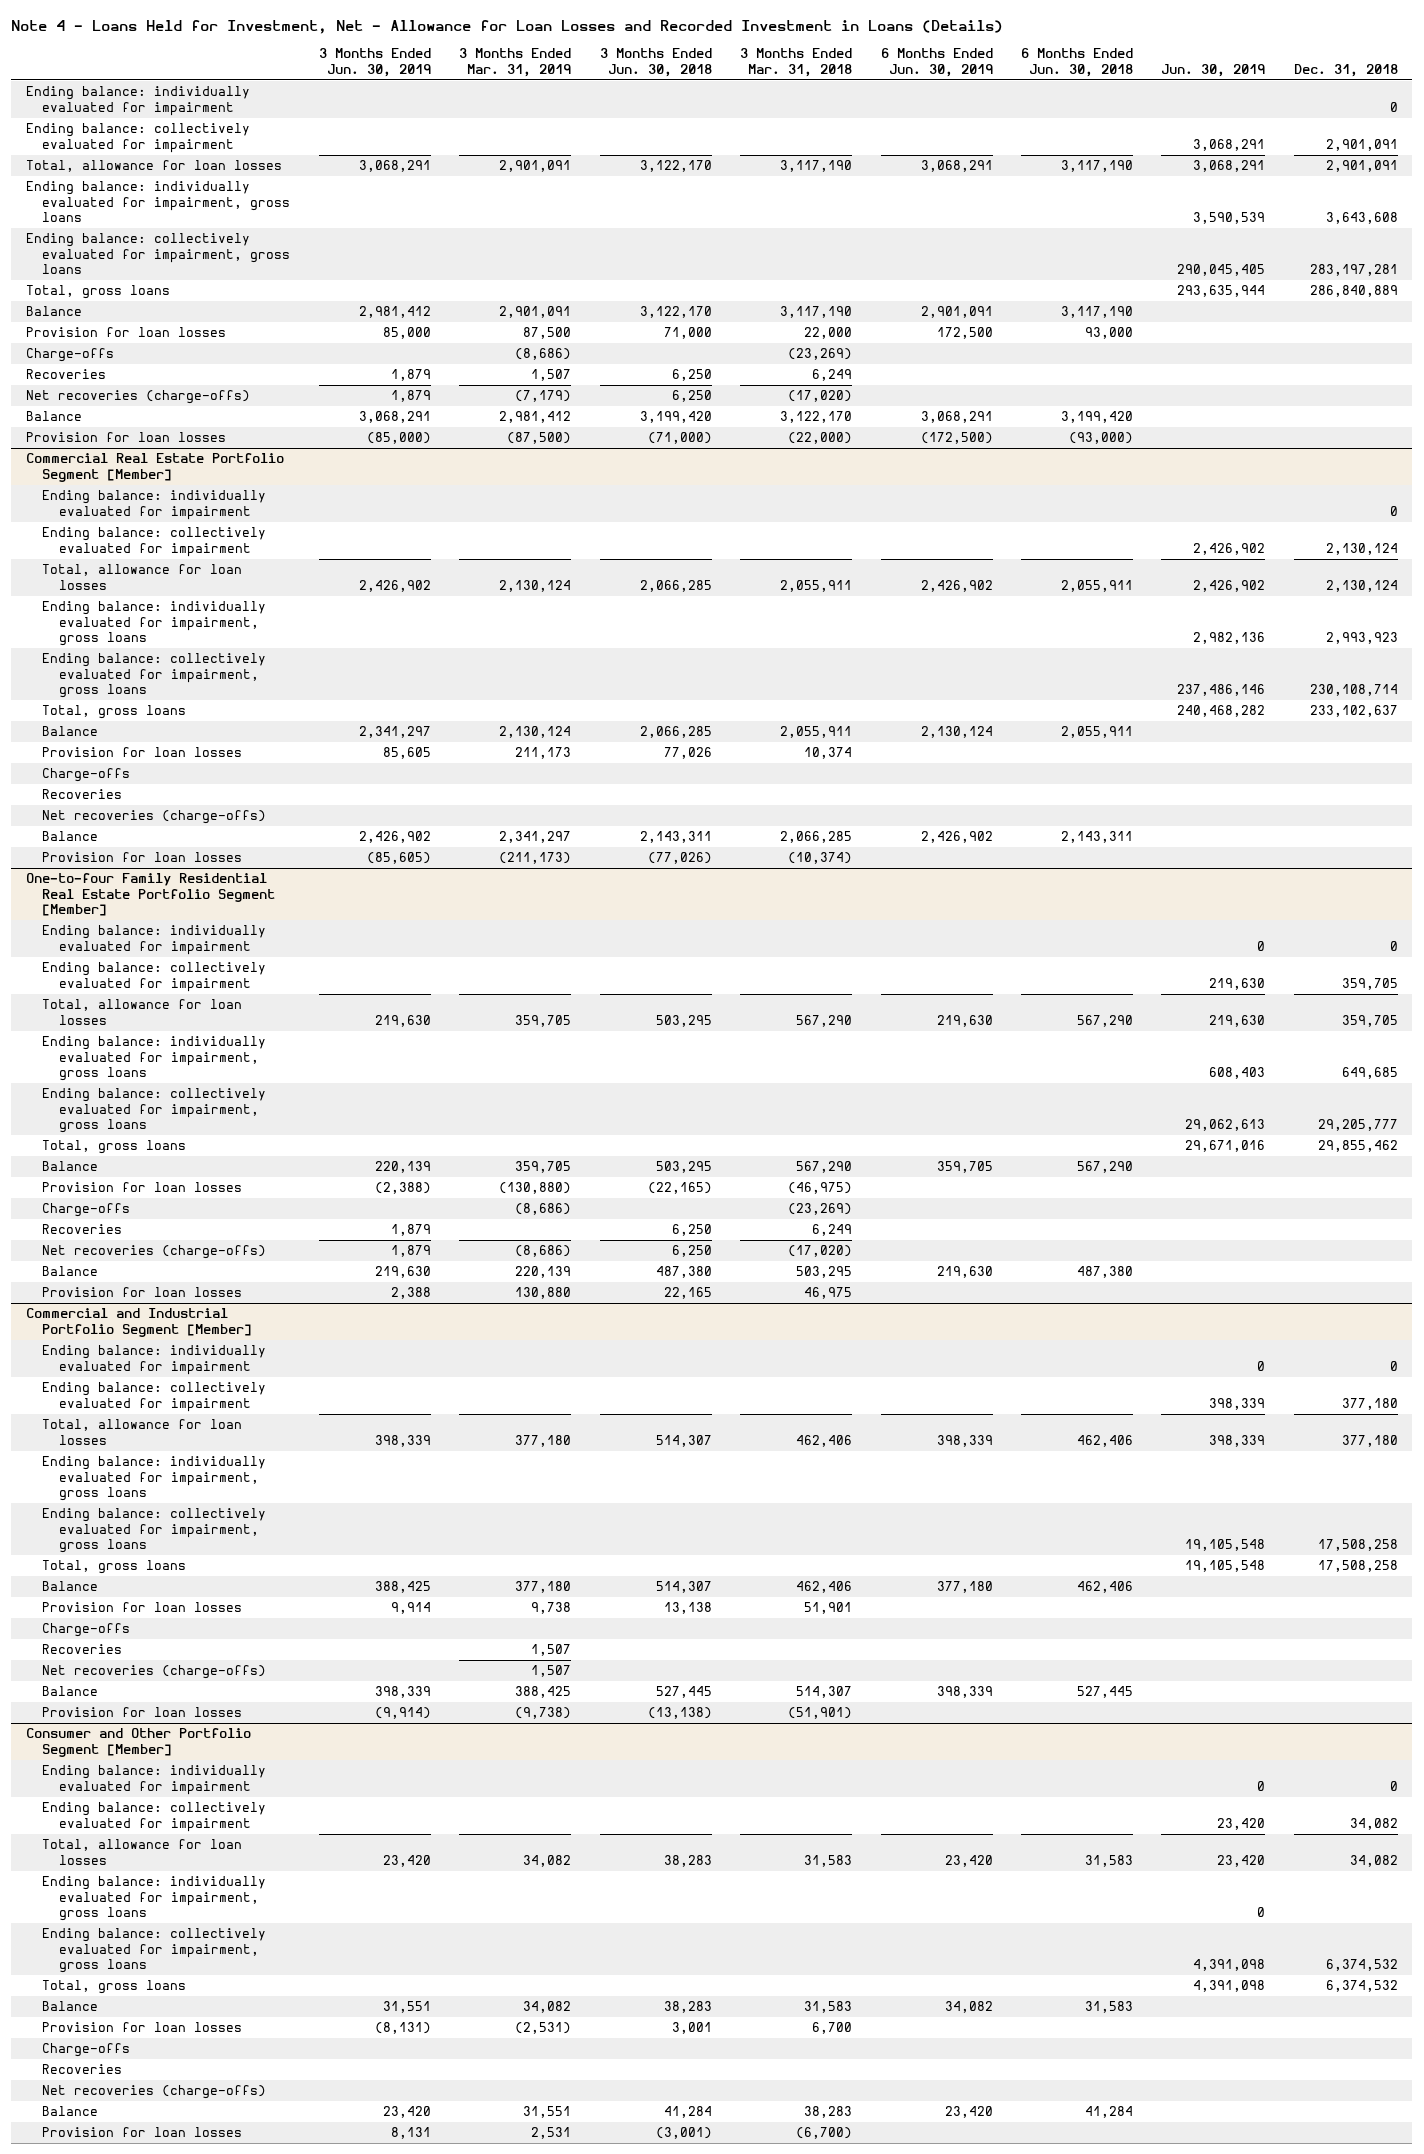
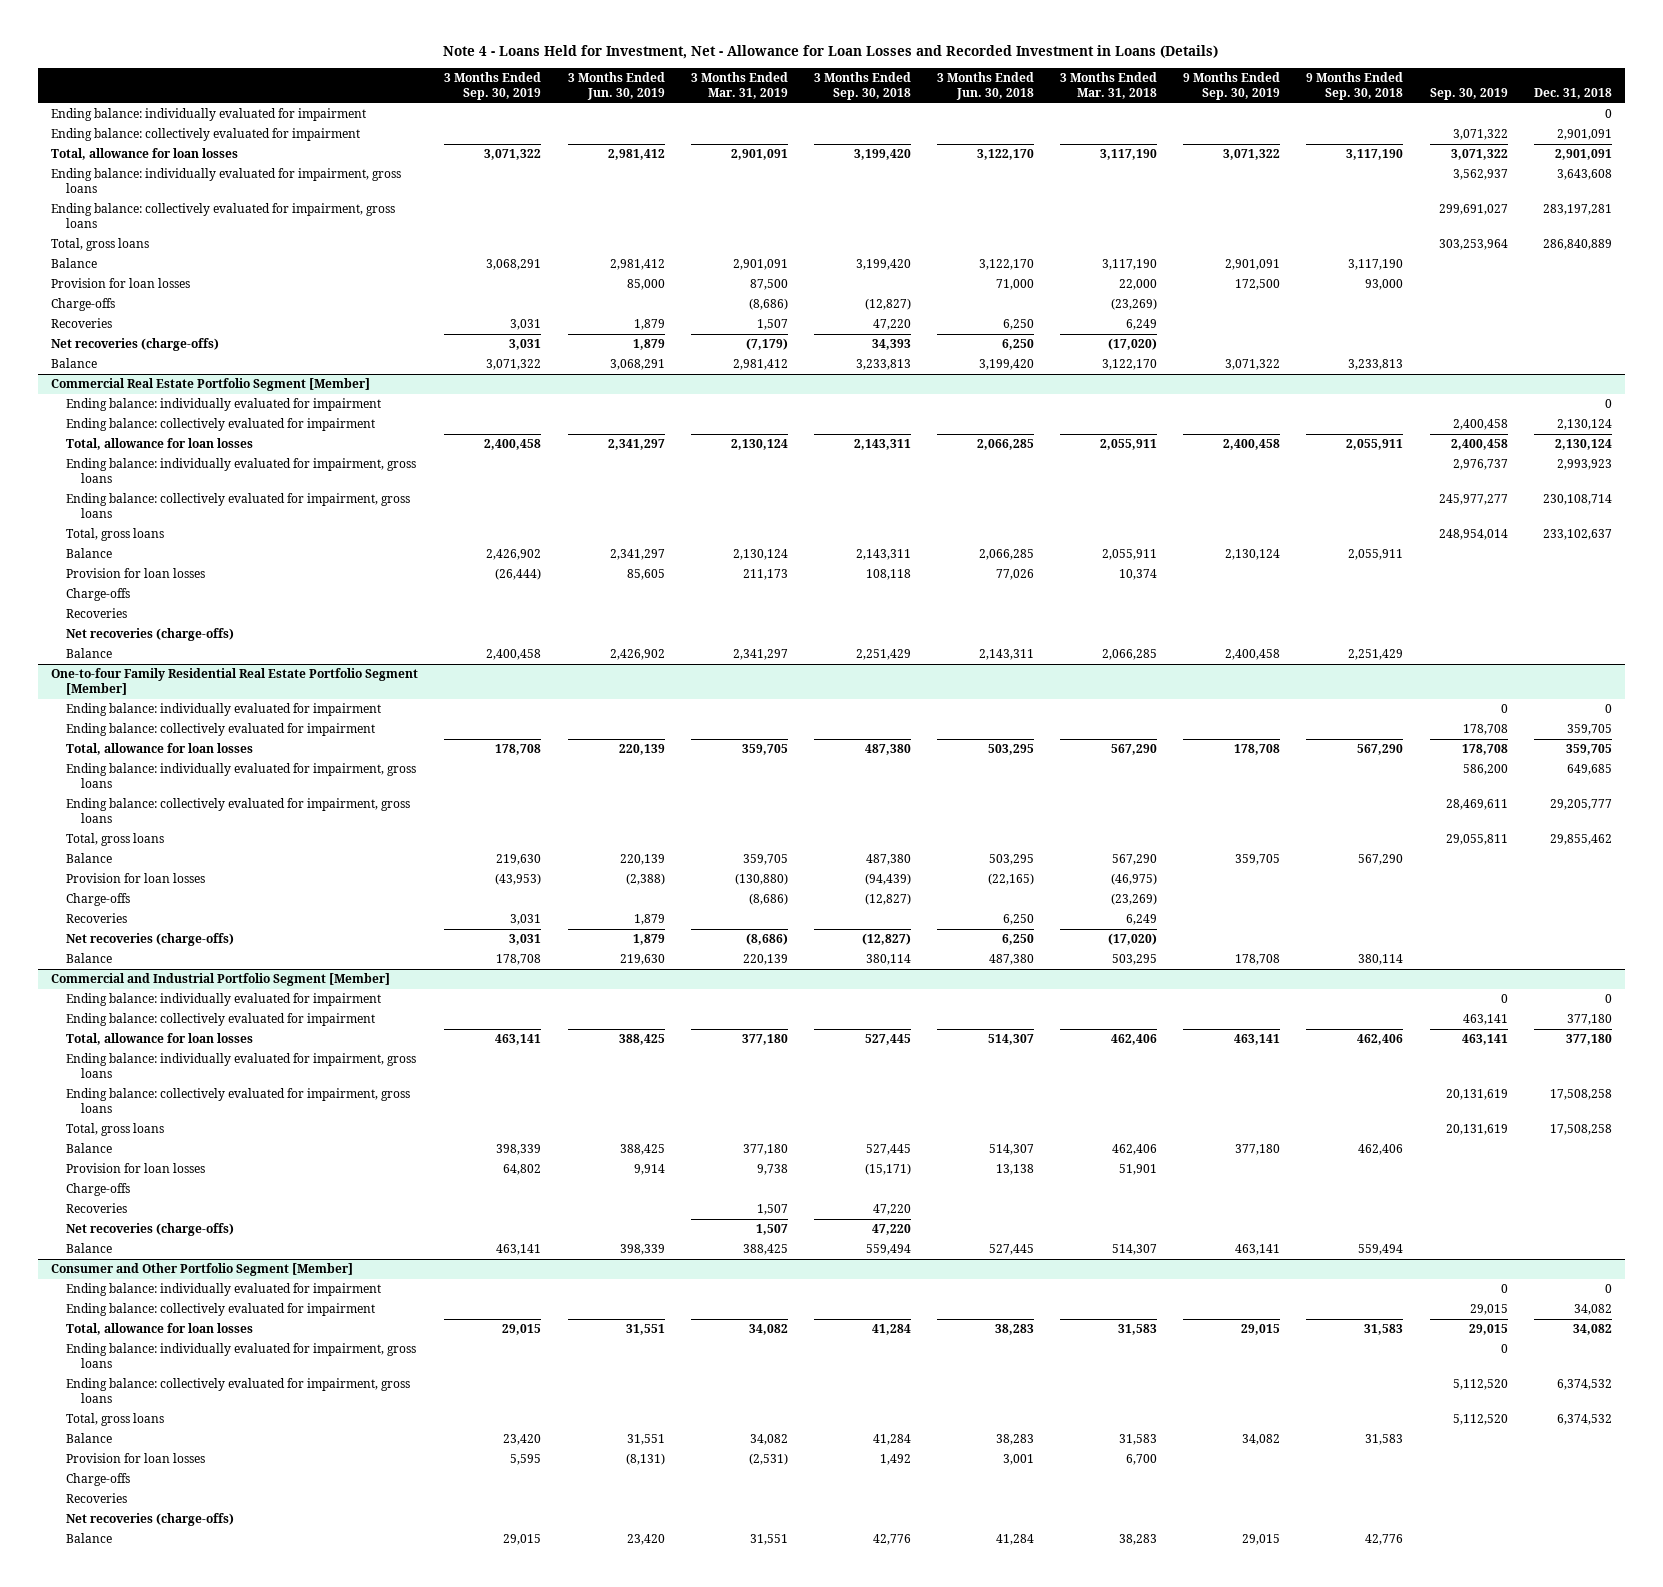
- | 3 Months Ended Jun. 30, 2019 | 3 Months Ended Mar. 31, 2019 | 3 Months Ended Jun. 30, 2018 | 3 Months Ended Mar. 31, 2018 | 6 Months Ended Jun. 30, 2019 | 6 Months Ended Jun. 30, 2018 | Jun. 30, 2019 | Dec. 31, 2018
+ | 3 Months Ended Sep. 30, 2019 | 3 Months Ended Jun. 30, 2019 | 3 Months Ended Mar. 31, 2019 | 3 Months Ended Sep. 30, 2018 | 3 Months Ended Jun. 30, 2018 | 3 Months Ended Mar. 31, 2018 | 9 Months Ended Sep. 30, 2019 | 9 Months Ended Sep. 30, 2018 | Sep. 30, 2019 | Dec. 31, 2018
- Total, allowance for loan losses | 3,068,291 | 2,901,091 | 3,122,170 | 3,117,190 | 3,068,291 | 3,117,190 | 3,068,291 | 2,901,091
+ Total, allowance for loan losses | 3,071,322 | 2,981,412 | 2,901,091 | 3,199,420 | 3,122,170 | 3,117,190 | 3,071,322 | 3,117,190 | 3,071,322 | 2,901,091
- Provision for loan losses | (85,000) | (87,500) | (71,000) | (22,000) | (172,500) | (93,000) | |
@ Commercial Real Estate Portfolio Segment [Member]
- Total, allowance for loan losses | 2,426,902 | 2,130,124 | 2,066,285 | 2,055,911 | 2,426,902 | 2,055,911 | 2,426,902 | 2,130,124
+ Total, allowance for loan losses | 2,400,458 | 2,341,297 | 2,130,124 | 2,143,311 | 2,066,285 | 2,055,911 | 2,400,458 | 2,055,911 | 2,400,458 | 2,130,124
- Provision for loan losses | (85,605) | (211,173) | (77,026) | (10,374) | | | |
@ One-to-four Family Residential Real Estate Portfolio Segment [Member]
- Total, allowance for loan losses | 219,630 | 359,705 | 503,295 | 567,290 | 219,630 | 567,290 | 219,630 | 359,705
+ Total, allowance for loan losses | 178,708 | 220,139 | 359,705 | 487,380 | 503,295 | 567,290 | 178,708 | 567,290 | 178,708 | 359,705
- Provision for loan losses | 2,388 | 130,880 | 22,165 | 46,975 | | | |
@ Commercial and Industrial Portfolio Segment [Member]
- Total, allowance for loan losses | 398,339 | 377,180 | 514,307 | 462,406 | 398,339 | 462,406 | 398,339 | 377,180
+ Total, allowance for loan losses | 463,141 | 388,425 | 377,180 | 527,445 | 514,307 | 462,406 | 463,141 | 462,406 | 463,141 | 377,180
- Provision for loan losses | (9,914) | (9,738) | (13,138) | (51,901) | | | |
@ Consumer and Other Portfolio Segment [Member]
- Total, allowance for loan losses | 23,420 | 34,082 | 38,283 | 31,583 | 23,420 | 31,583 | 23,420 | 34,082
+ Total, allowance for loan losses | 29,015 | 31,551 | 34,082 | 41,284 | 38,283 | 31,583 | 29,015 | 31,583 | 29,015 | 34,082
- Provision for loan losses | 8,131 | 2,531 | (3,001) | (6,700) | | | |

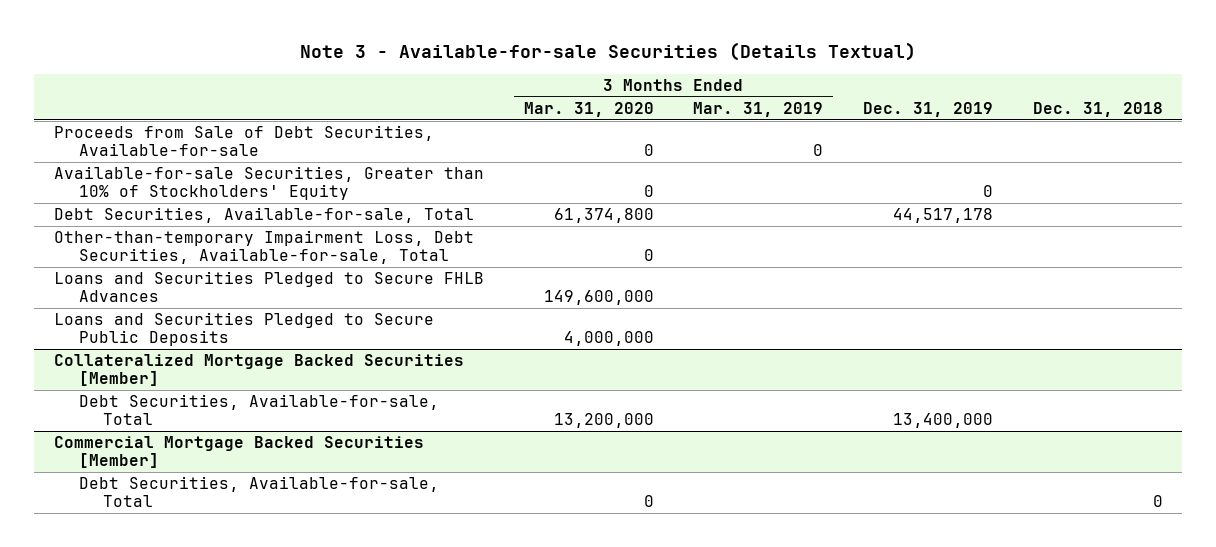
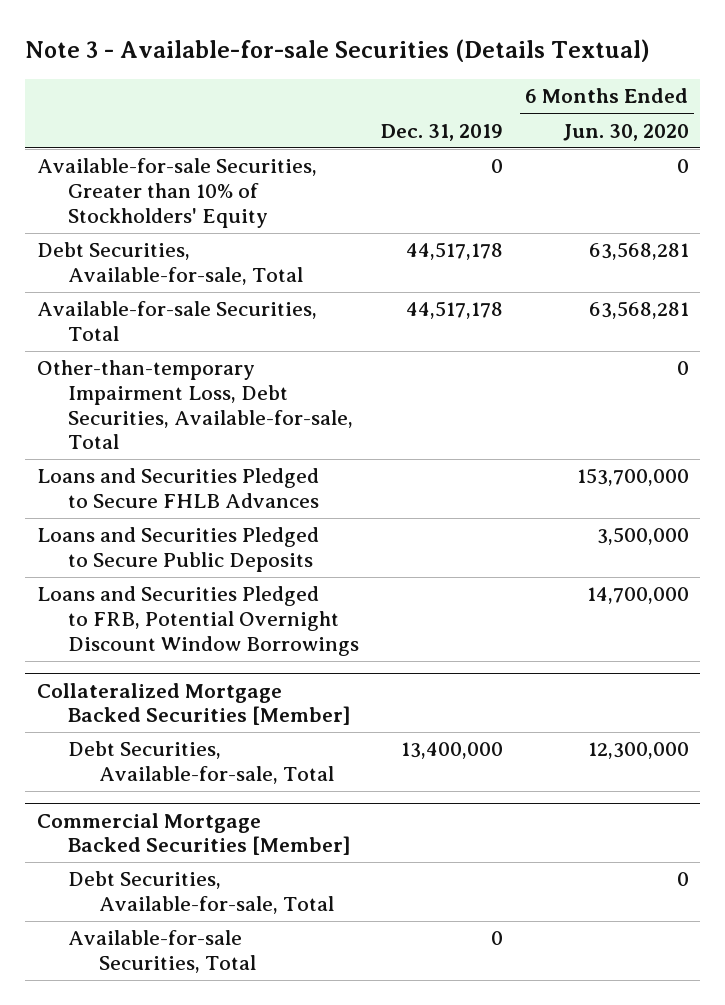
- | 3 Months Ended Mar. 31, 2020 | 3 Months Ended Mar. 31, 2019 | Dec. 31, 2019 | Dec. 31, 2018
+ | Dec. 31, 2019 | 6 Months Ended Jun. 30, 2020
- Proceeds from Sale of Debt Securities, Available-for-sale | 0 | 0 | |
+ Available-for-sale Securities, Total | 44,517,178 | 63,568,281
+ Loans and Securities Pledged to FRB, Potential Overnight Discount Window Borrowings | | 14,700,000
@ Commercial Mortgage Backed Securities [Member]
+ Available-for-sale Securities, Total | 0 |

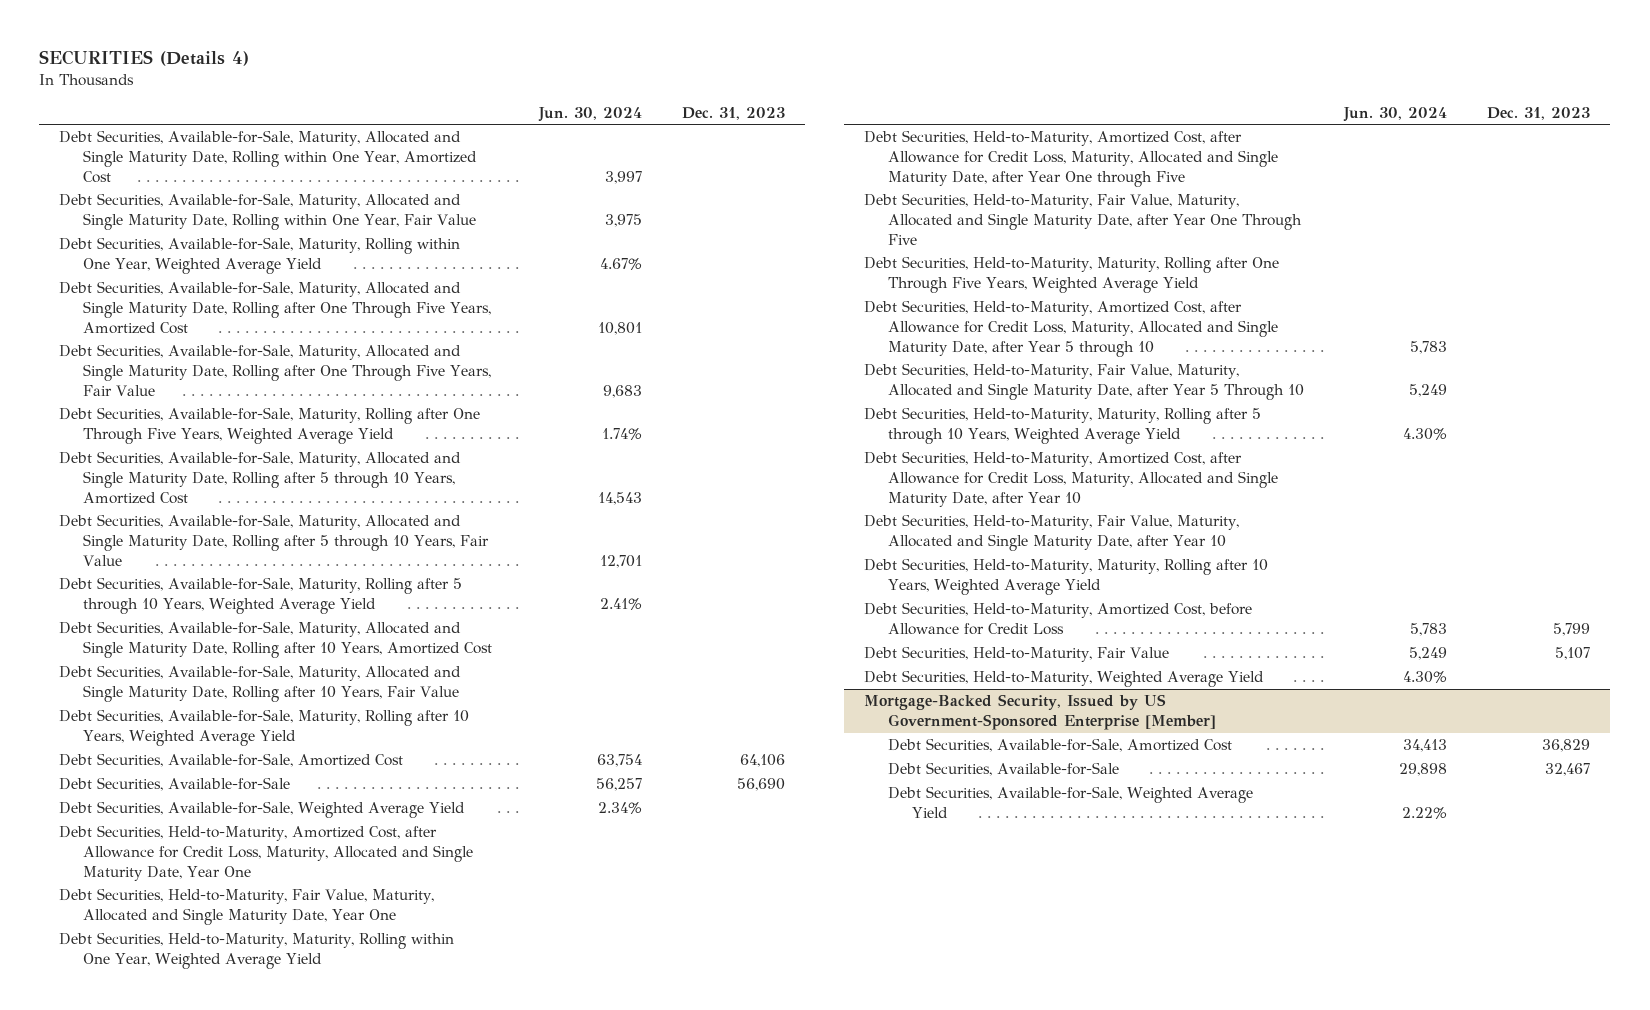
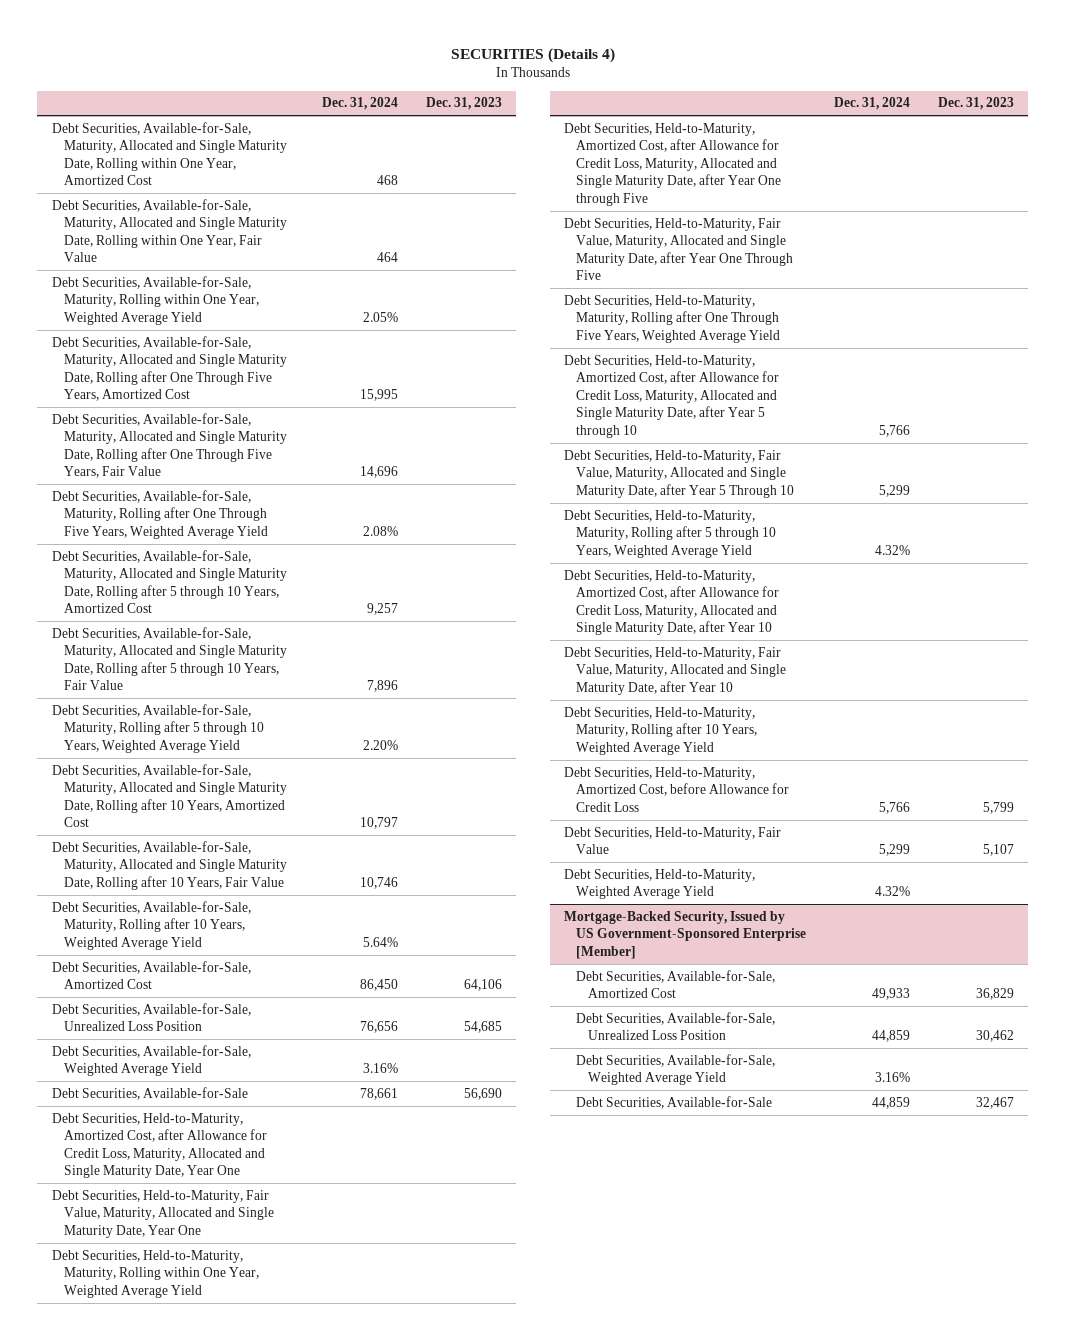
- | Jun. 30, 2024 | Dec. 31, 2023
+ | Dec. 31, 2024 | Dec. 31, 2023
+ Debt Securities, Available-for-Sale, Unrealized Loss Position | 76,656 | 54,685
moved down: Debt Securities, Available-for-Sale | 78,661 | 56,690
@ Mortgage-Backed Security, Issued by US Government-Sponsored Enterprise [Member]
+ Debt Securities, Available-for-Sale, Unrealized Loss Position | 44,859 | 30,462
moved down: Debt Securities, Available-for-Sale | 44,859 | 32,467

